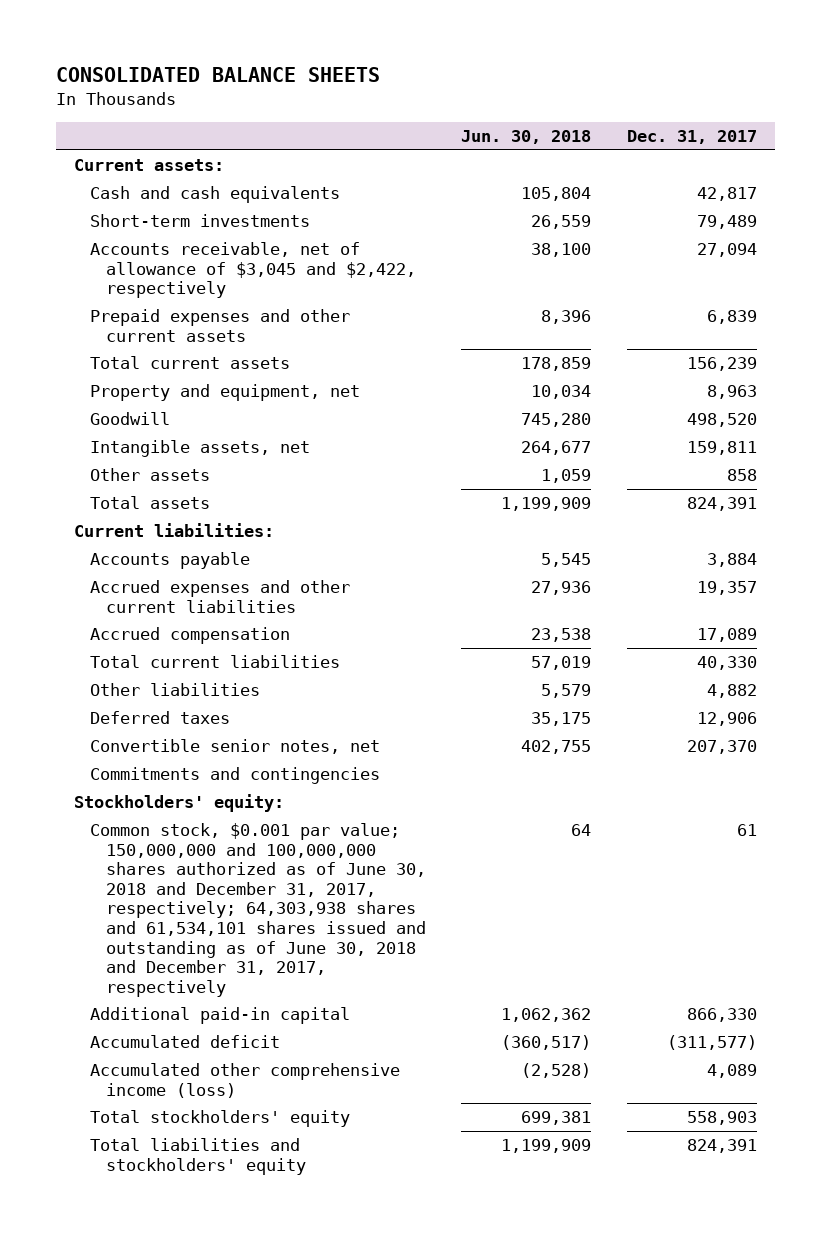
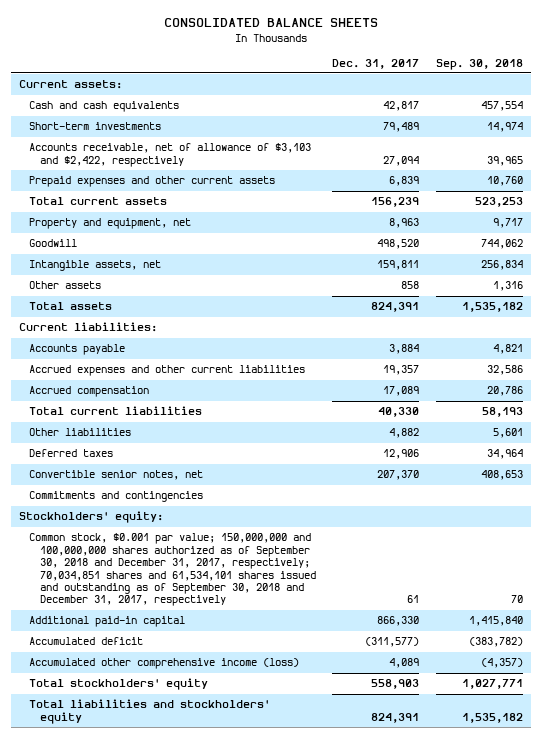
- | Jun. 30, 2018 | Dec. 31, 2017
+ | Dec. 31, 2017 | Sep. 30, 2018
- Accounts receivable, net of allowance of $3,045 and $2,422, respectively | 38,100 | 27,094
+ Accounts receivable, net of allowance of $3,103 and $2,422, respectively | 27,094 | 39,965
- Common stock, $0.001 par value; 150,000,000 and 100,000,000 shares authorized as of June 30, 2018 and December 31, 2017, respectively; 64,303,938 shares and 61,534,101 shares issued and outstanding as of June 30, 2018 and December 31, 2017, respectively | 64 | 61
+ Common stock, $0.001 par value; 150,000,000 and 100,000,000 shares authorized as of September 30, 2018 and December 31, 2017, respectively; 70,034,851 shares and 61,534,101 shares issued and outstanding as of September 30, 2018 and December 31, 2017, respectively | 61 | 70

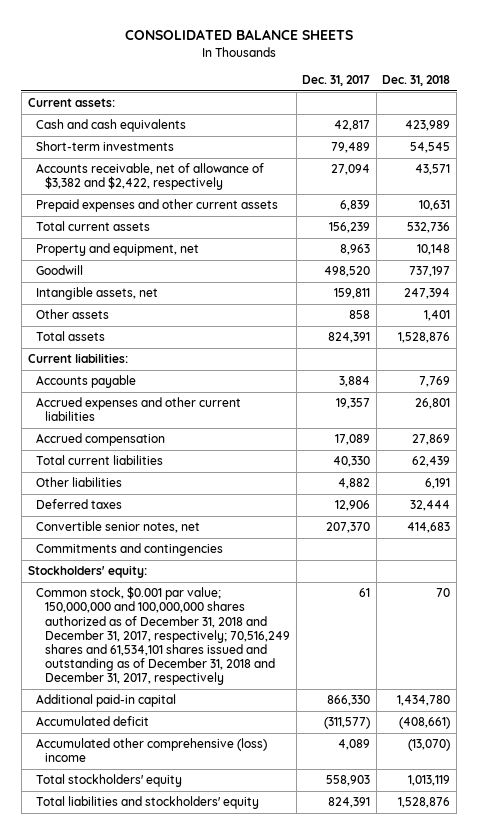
- | Dec. 31, 2017 | Sep. 30, 2018
+ | Dec. 31, 2017 | Dec. 31, 2018
- Accounts receivable, net of allowance of $3,103 and $2,422, respectively | 27,094 | 39,965
+ Accounts receivable, net of allowance of $3,382 and $2,422, respectively | 27,094 | 43,571
- Common stock, $0.001 par value; 150,000,000 and 100,000,000 shares authorized as of September 30, 2018 and December 31, 2017, respectively; 70,034,851 shares and 61,534,101 shares issued and outstanding as of September 30, 2018 and December 31, 2017, respectively | 61 | 70
+ Common stock, $0.001 par value; 150,000,000 and 100,000,000 shares authorized as of December 31, 2018 and December 31, 2017, respectively; 70,516,249 shares and 61,534,101 shares issued and outstanding as of December 31, 2018 and December 31, 2017, respectively | 61 | 70
- Accumulated other comprehensive income (loss) | 4,089 | (4,357)
+ Accumulated other comprehensive (loss) income | 4,089 | (13,070)

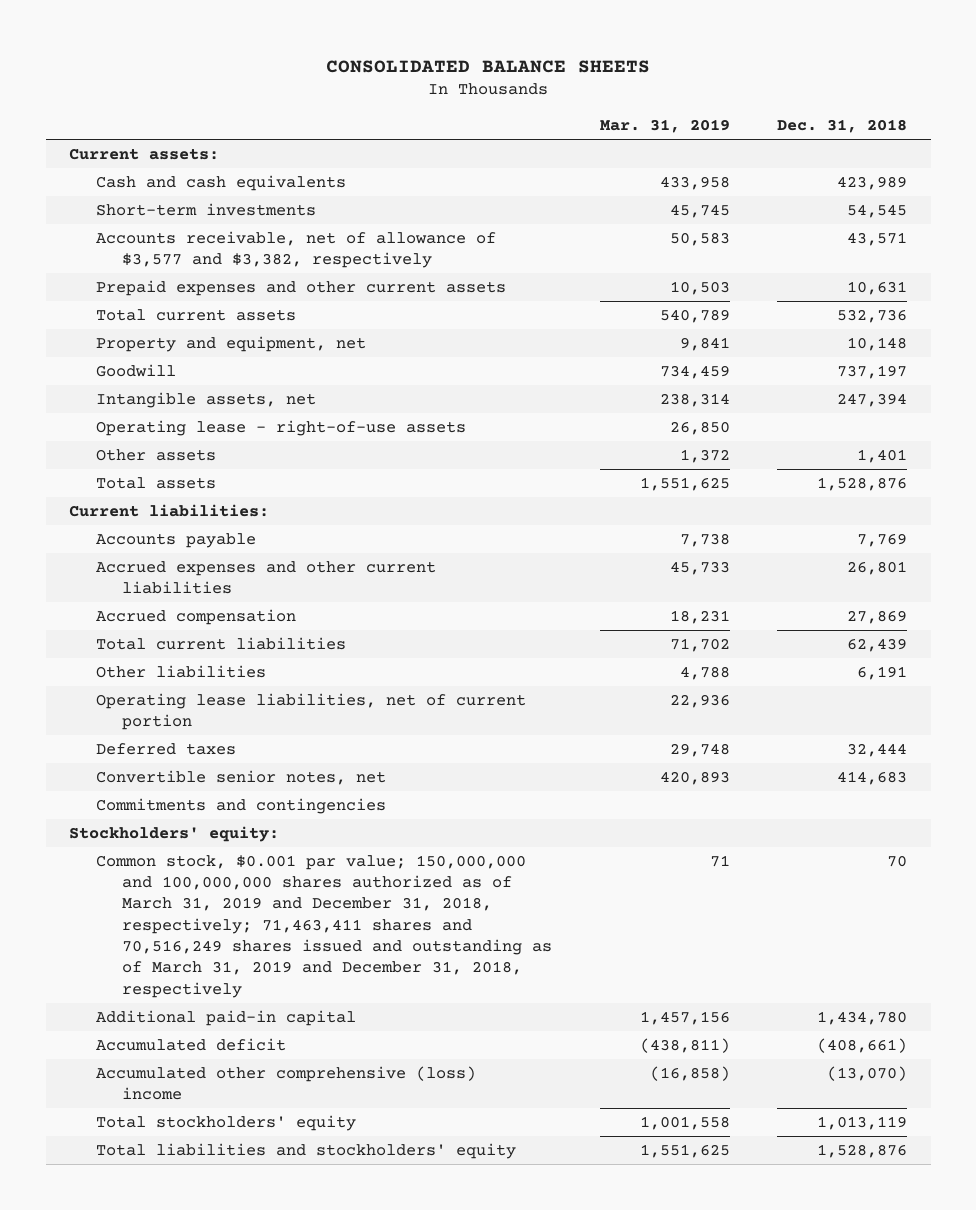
- | Dec. 31, 2017 | Dec. 31, 2018
+ | Mar. 31, 2019 | Dec. 31, 2018
- Accounts receivable, net of allowance of $3,382 and $2,422, respectively | 27,094 | 43,571
+ Accounts receivable, net of allowance of $3,577 and $3,382, respectively | 50,583 | 43,571
+ Operating lease - right-of-use assets | 26,850 |
+ Operating lease liabilities, net of current portion | 22,936 |
- Common stock, $0.001 par value; 150,000,000 and 100,000,000 shares authorized as of December 31, 2018 and December 31, 2017, respectively; 70,516,249 shares and 61,534,101 shares issued and outstanding as of December 31, 2018 and December 31, 2017, respectively | 61 | 70
+ Common stock, $0.001 par value; 150,000,000 and 100,000,000 shares authorized as of March 31, 2019 and December 31, 2018, respectively; 71,463,411 shares and 70,516,249 shares issued and outstanding as of March 31, 2019 and December 31, 2018, respectively | 71 | 70

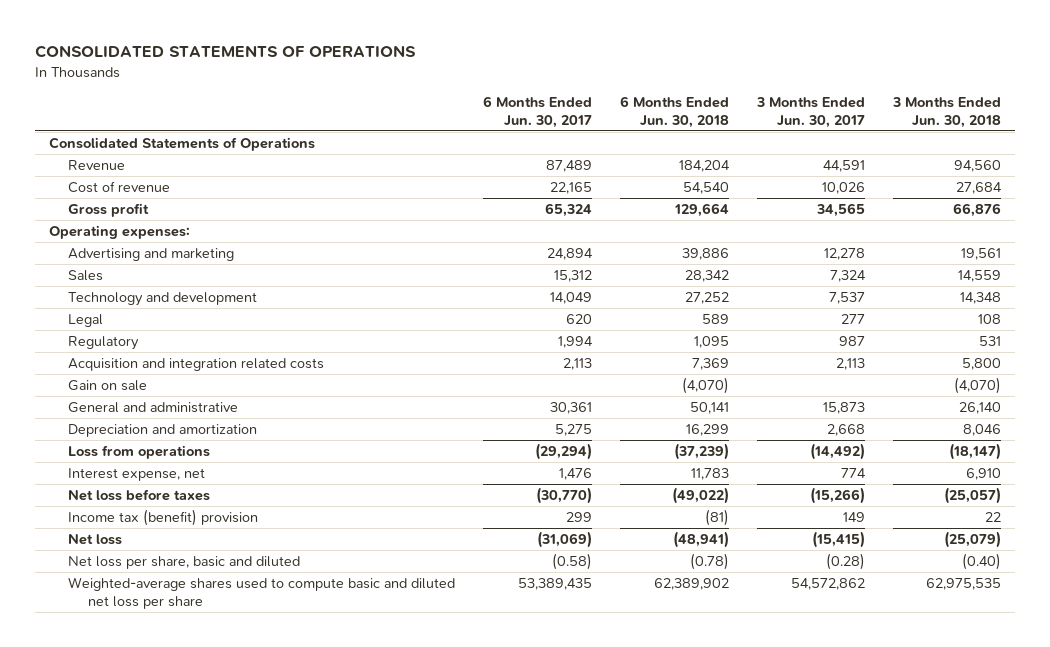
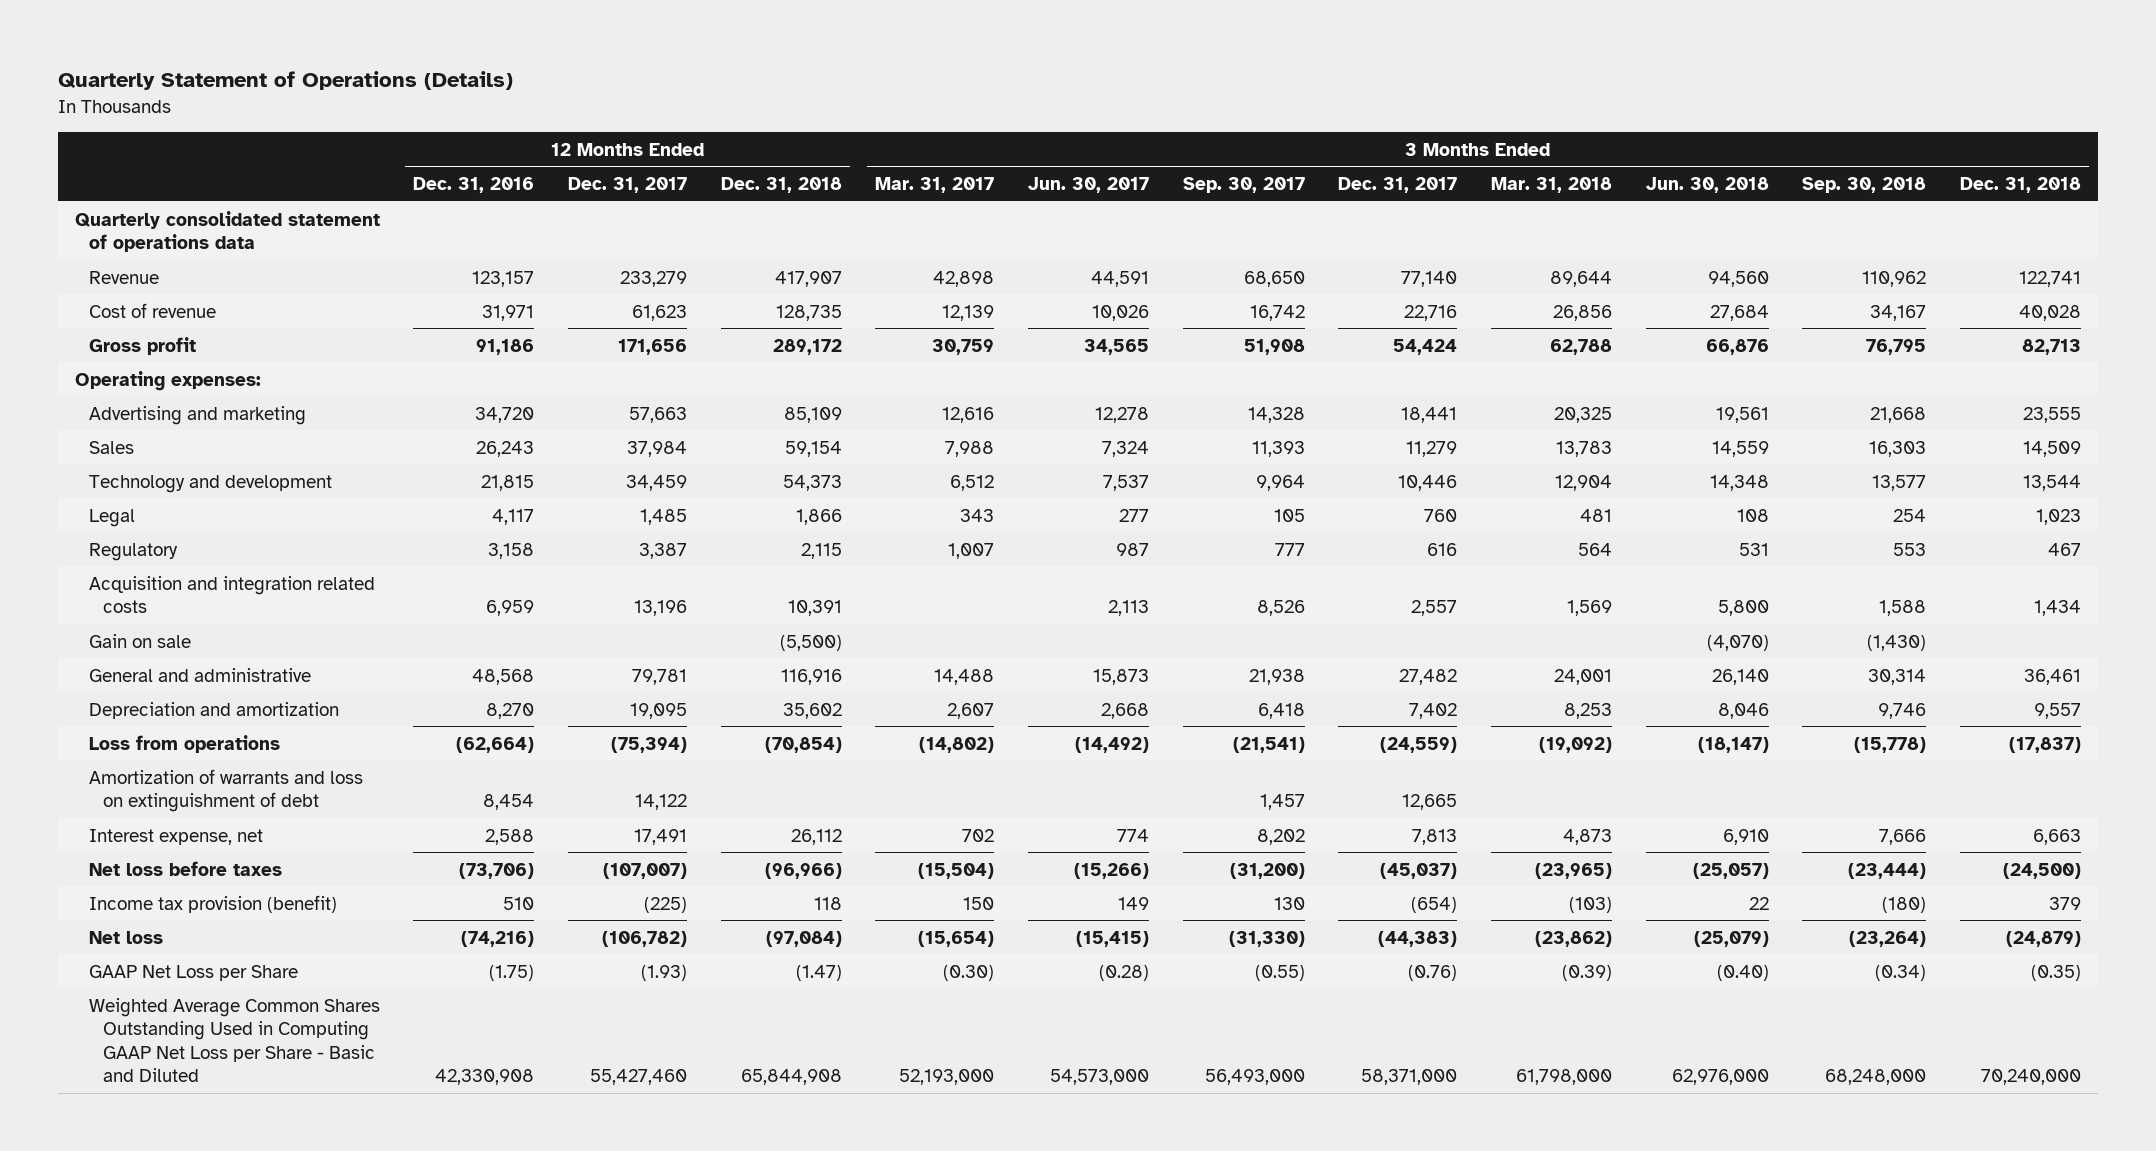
- CONSOLIDATED STATEMENTS OF OPERATIONS
+ Quarterly Statement of Operations (Details)
- | 6 Months Ended Jun. 30, 2017 | 6 Months Ended Jun. 30, 2018 | 3 Months Ended Jun. 30, 2017 | 3 Months Ended Jun. 30, 2018
+ | 12 Months Ended Dec. 31, 2016 | 12 Months Ended Dec. 31, 2017 | 12 Months Ended Dec. 31, 2018 | 3 Months Ended Mar. 31, 2017 | 3 Months Ended Jun. 30, 2017 | 3 Months Ended Sep. 30, 2017 | 3 Months Ended Dec. 31, 2017 | 3 Months Ended Mar. 31, 2018 | 3 Months Ended Jun. 30, 2018 | 3 Months Ended Sep. 30, 2018 | 3 Months Ended Dec. 31, 2018
- Consolidated Statements of Operations
+ Quarterly consolidated statement of operations data
+ Amortization of warrants and loss on extinguishment of debt | 8,454 | 14,122 | | | | 1,457 | 12,665 | | | |
- Income tax (benefit) provision | 299 | (81) | 149 | 22
+ Income tax provision (benefit) | 510 | (225) | 118 | 150 | 149 | 130 | (654) | (103) | 22 | (180) | 379
- Net loss per share, basic and diluted | (0.58) | (0.78) | (0.28) | (0.40)
- Weighted-average shares used to compute basic and diluted net loss per share | 53,389,435 | 62,389,902 | 54,572,862 | 62,975,535
+ GAAP Net Loss per Share | (1.75) | (1.93) | (1.47) | (0.30) | (0.28) | (0.55) | (0.76) | (0.39) | (0.40) | (0.34) | (0.35)
+ Weighted Average Common Shares Outstanding Used in Computing GAAP Net Loss per Share - Basic and Diluted | 42,330,908 | 55,427,460 | 65,844,908 | 52,193,000 | 54,573,000 | 56,493,000 | 58,371,000 | 61,798,000 | 62,976,000 | 68,248,000 | 70,240,000

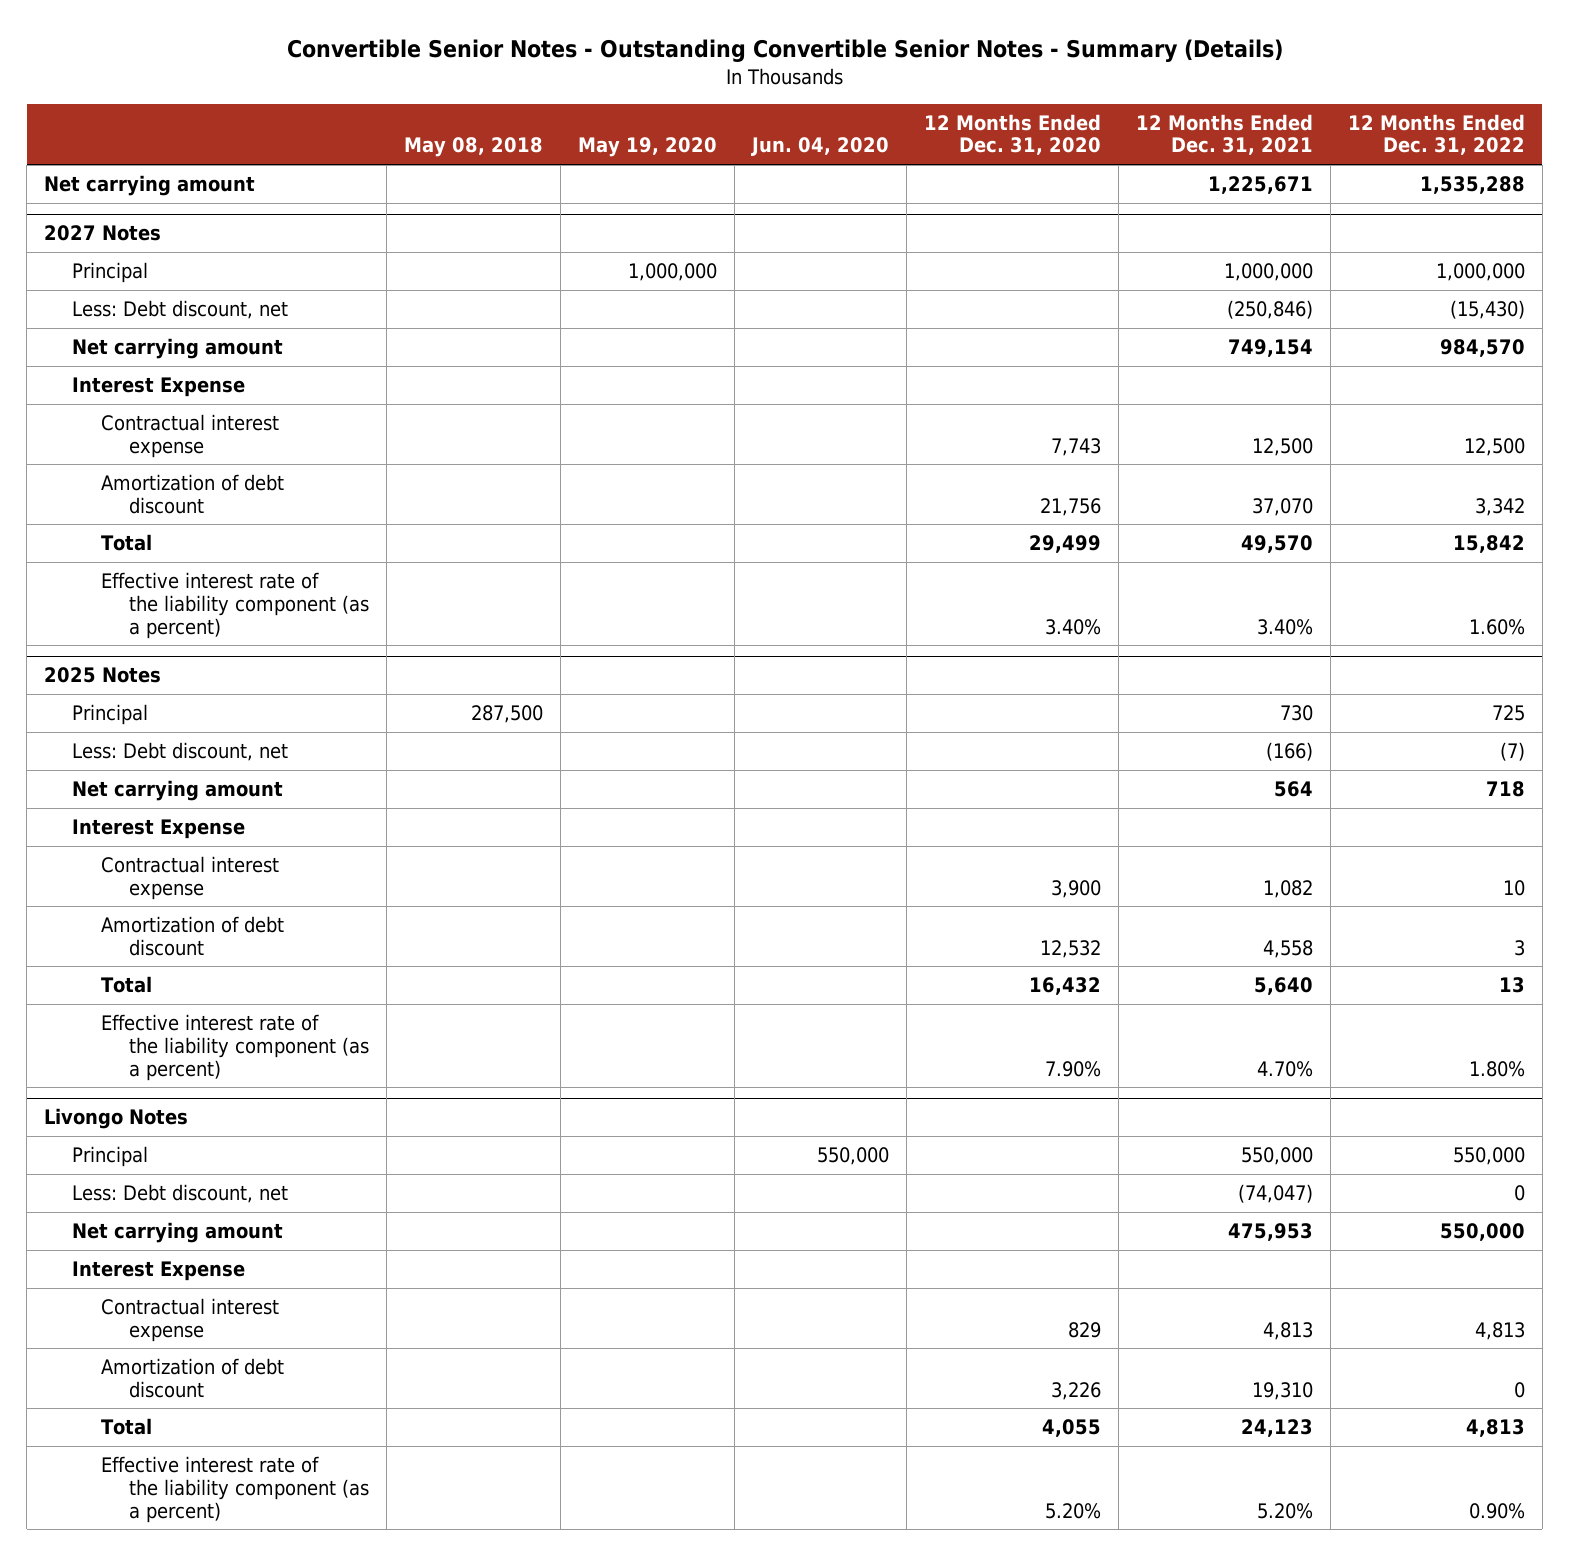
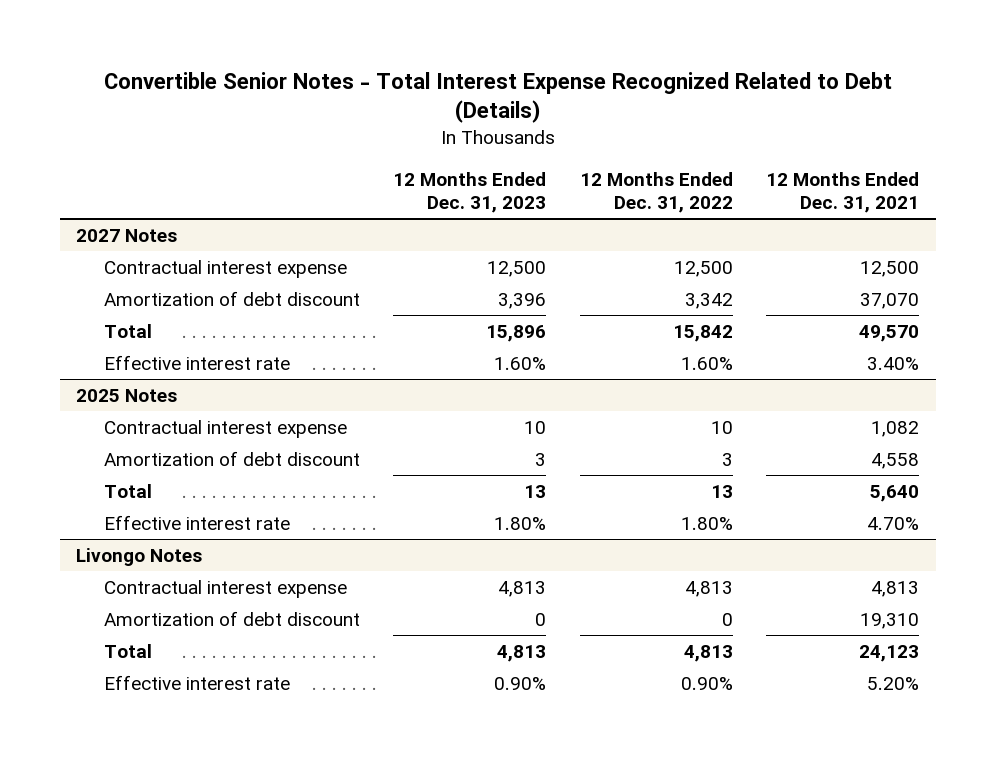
- Convertible Senior Notes - Outstanding Convertible Senior Notes - Summary (Details)
+ Convertible Senior Notes - Total Interest Expense Recognized Related to Debt (Details)
- | May 08, 2018 | May 19, 2020 | Jun. 04, 2020 | 12 Months Ended Dec. 31, 2020 | 12 Months Ended Dec. 31, 2021 | 12 Months Ended Dec. 31, 2022
+ | 12 Months Ended Dec. 31, 2023 | 12 Months Ended Dec. 31, 2022 | 12 Months Ended Dec. 31, 2021
- Net carrying amount | | | | | 1,225,671 | 1,535,288
@ 2027 Notes
- Principal | | 1,000,000 | | | 1,000,000 | 1,000,000
- Less: Debt discount, net | | | | | (250,846) | (15,430)
- Net carrying amount | | | | | 749,154 | 984,570
- Interest Expense
- Effective interest rate of the liability component (as a percent) | | | | 3.40% | 3.40% | 1.60%
+ Effective interest rate | 1.60% | 1.60% | 3.40%
@ 2025 Notes
- Principal | 287,500 | | | | 730 | 725
- Less: Debt discount, net | | | | | (166) | (7)
- Net carrying amount | | | | | 564 | 718
- Interest Expense
- Effective interest rate of the liability component (as a percent) | | | | 7.90% | 4.70% | 1.80%
+ Effective interest rate | 1.80% | 1.80% | 4.70%
@ Livongo Notes
- Principal | | | 550,000 | | 550,000 | 550,000
- Less: Debt discount, net | | | | | (74,047) | 0
- Net carrying amount | | | | | 475,953 | 550,000
- Interest Expense
- Effective interest rate of the liability component (as a percent) | | | | 5.20% | 5.20% | 0.90%
+ Effective interest rate | 0.90% | 0.90% | 5.20%

